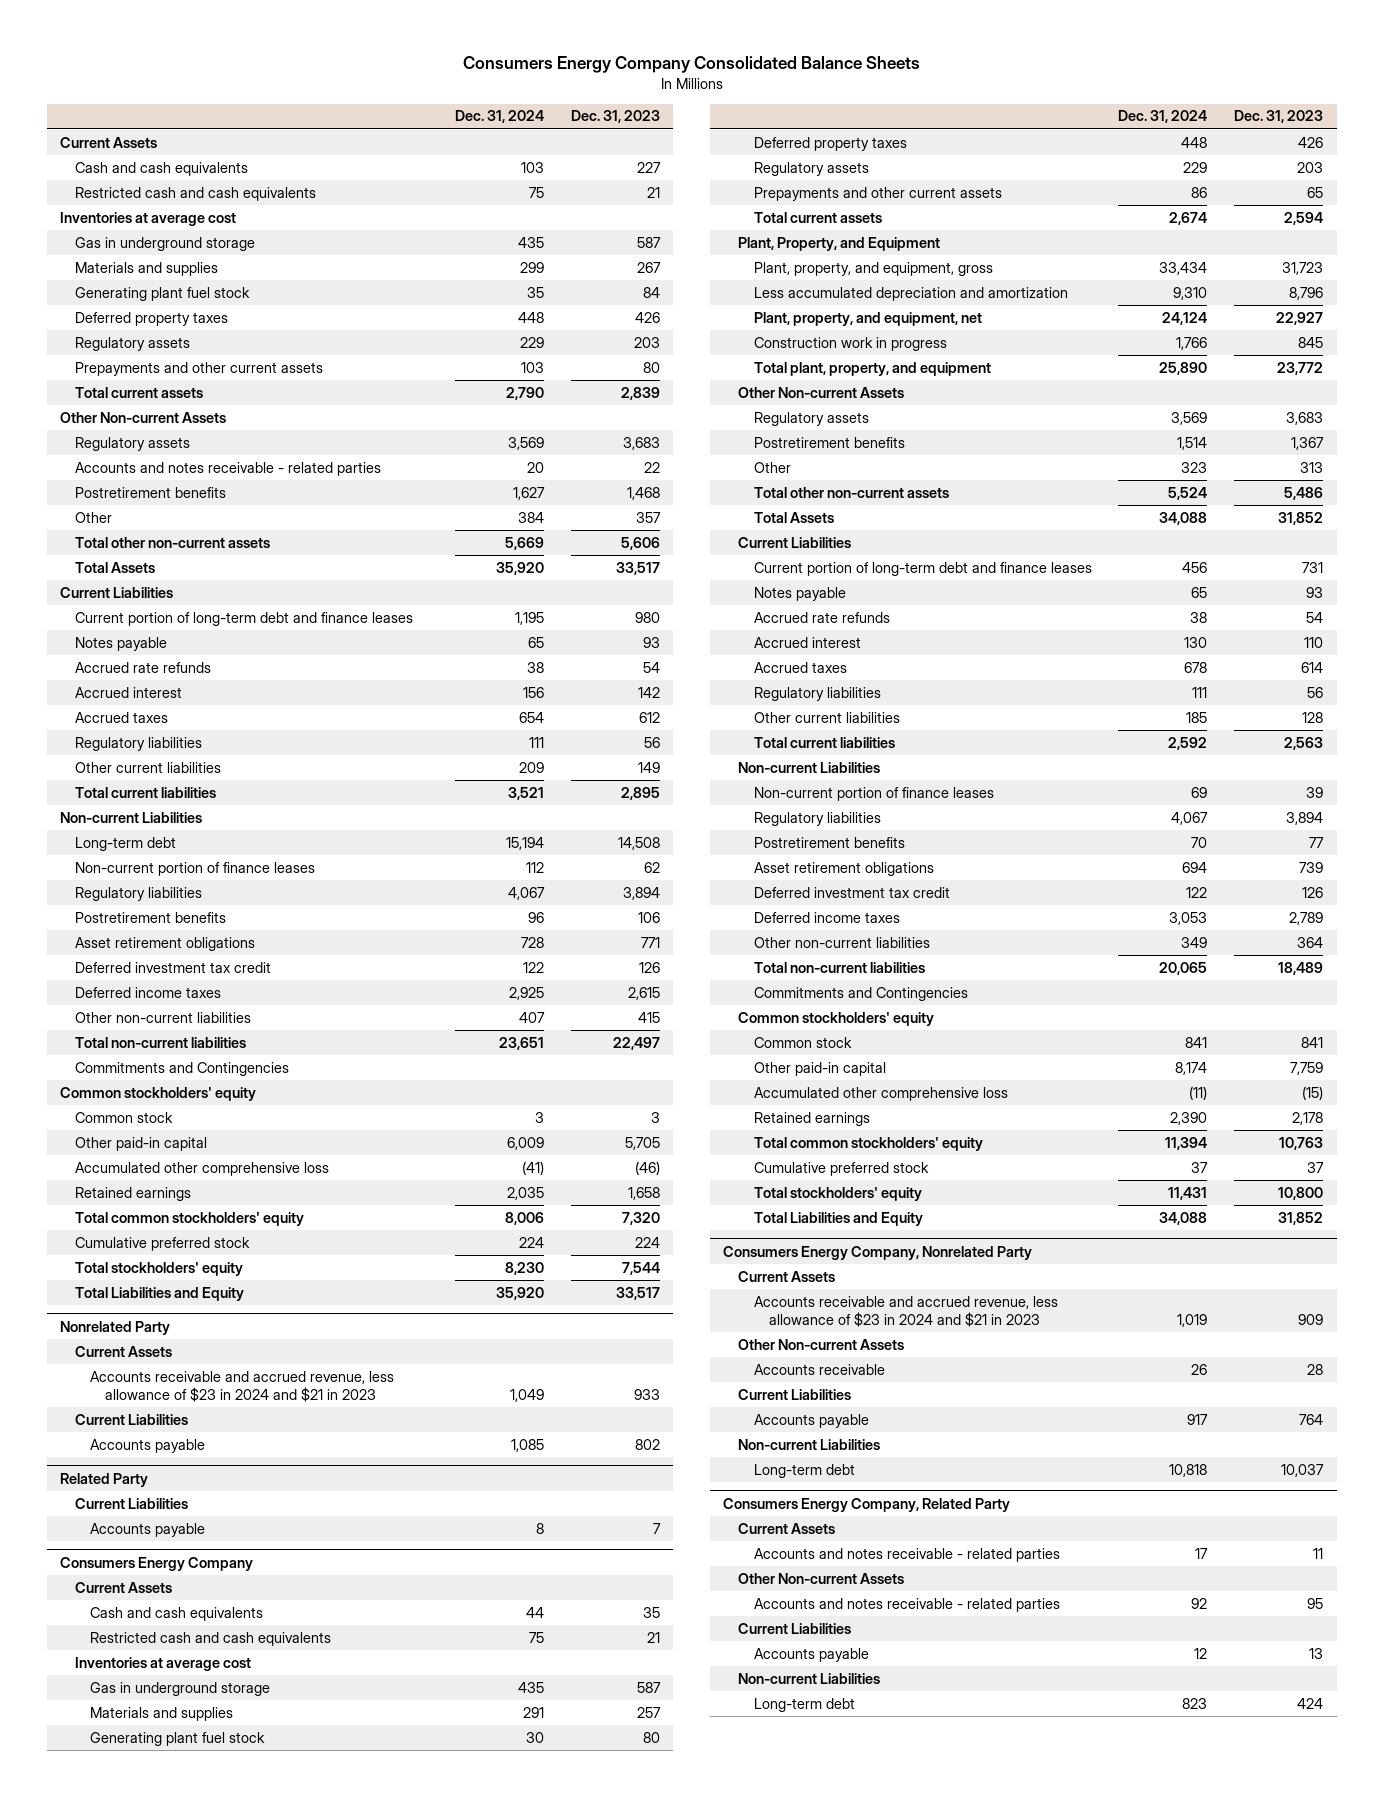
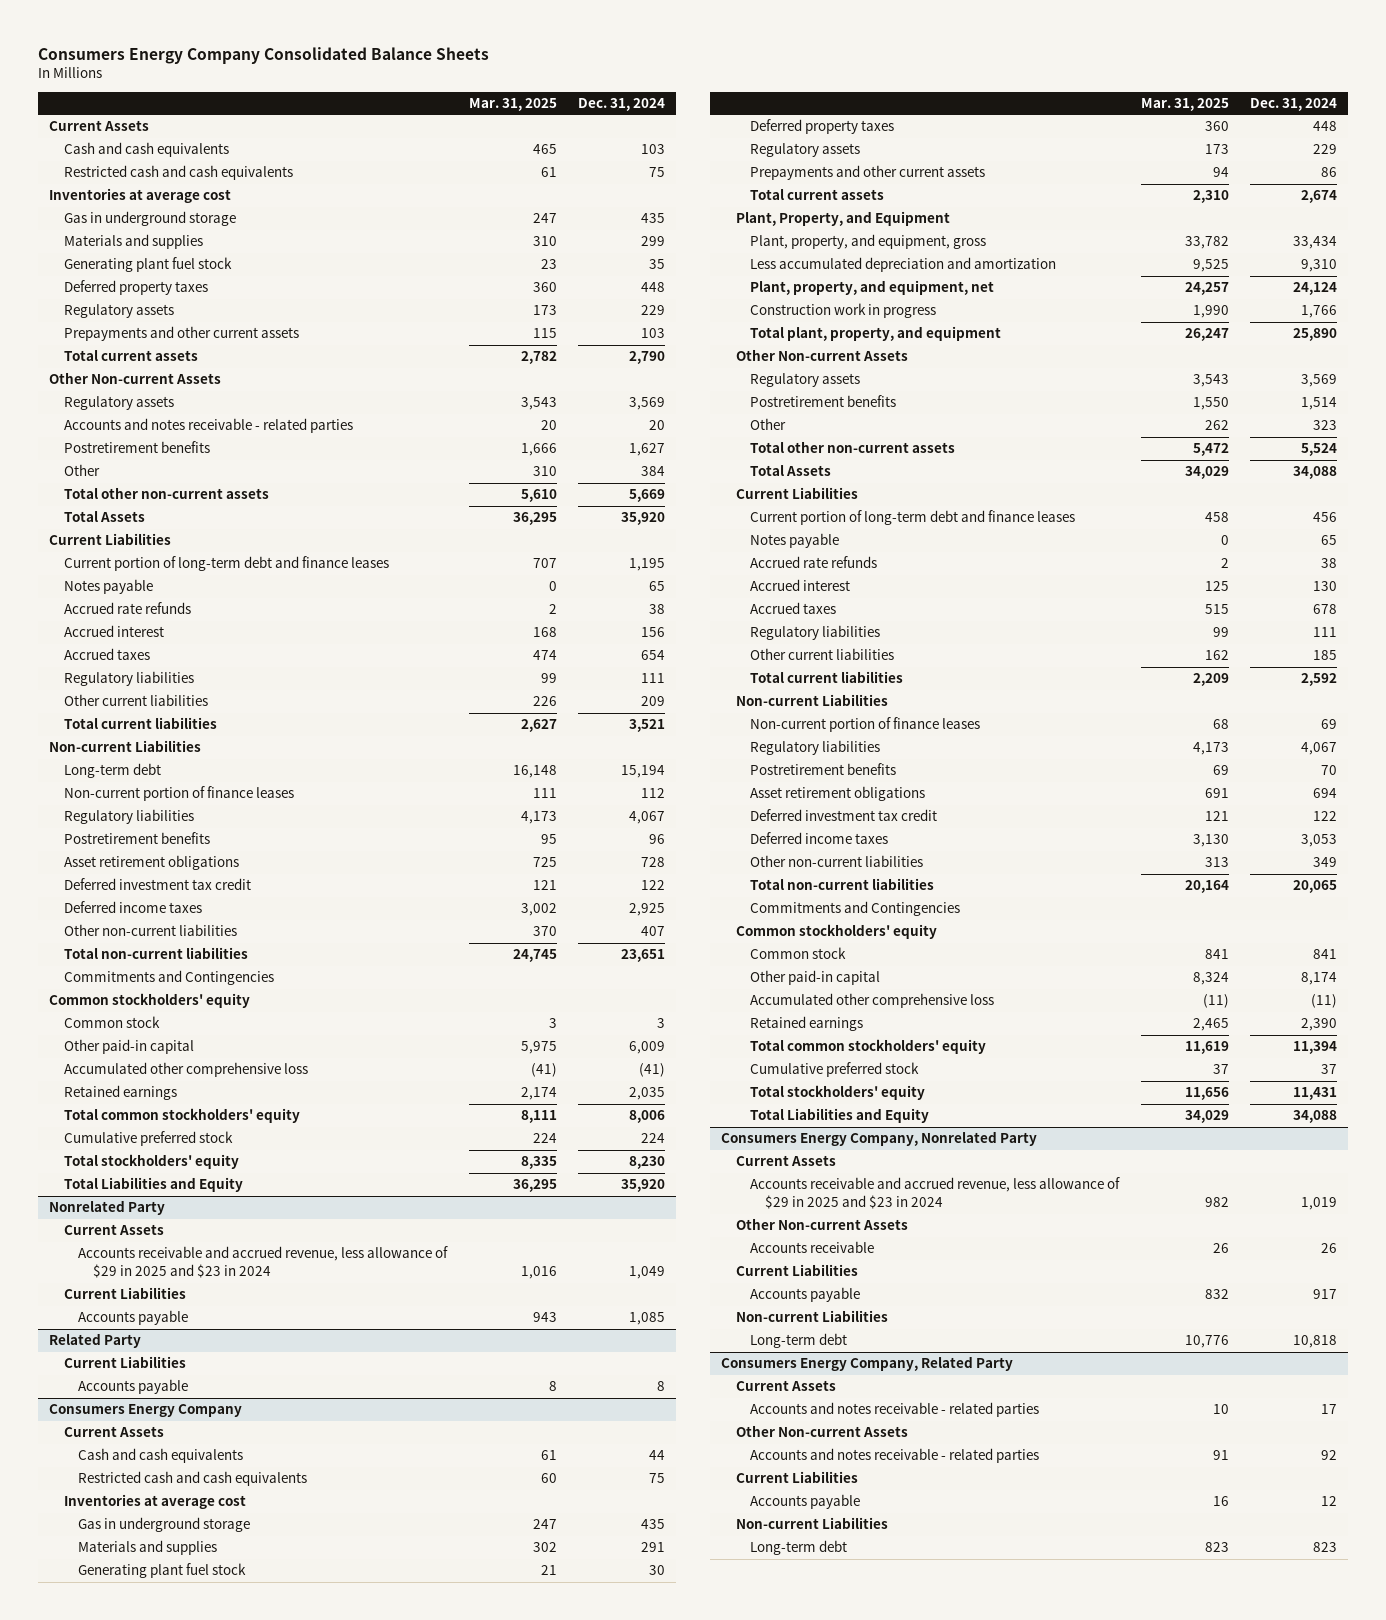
- | Dec. 31, 2024 | Dec. 31, 2023
+ | Mar. 31, 2025 | Dec. 31, 2024
@ Nonrelated Party
- Accounts receivable and accrued revenue, less allowance of $23 in 2024 and $21 in 2023 | 1,049 | 933
+ Accounts receivable and accrued revenue, less allowance of $29 in 2025 and $23 in 2024 | 1,016 | 1,049
@ Consumers Energy Company, Nonrelated Party
- Accounts receivable and accrued revenue, less allowance of $23 in 2024 and $21 in 2023 | 1,019 | 909
+ Accounts receivable and accrued revenue, less allowance of $29 in 2025 and $23 in 2024 | 982 | 1,019

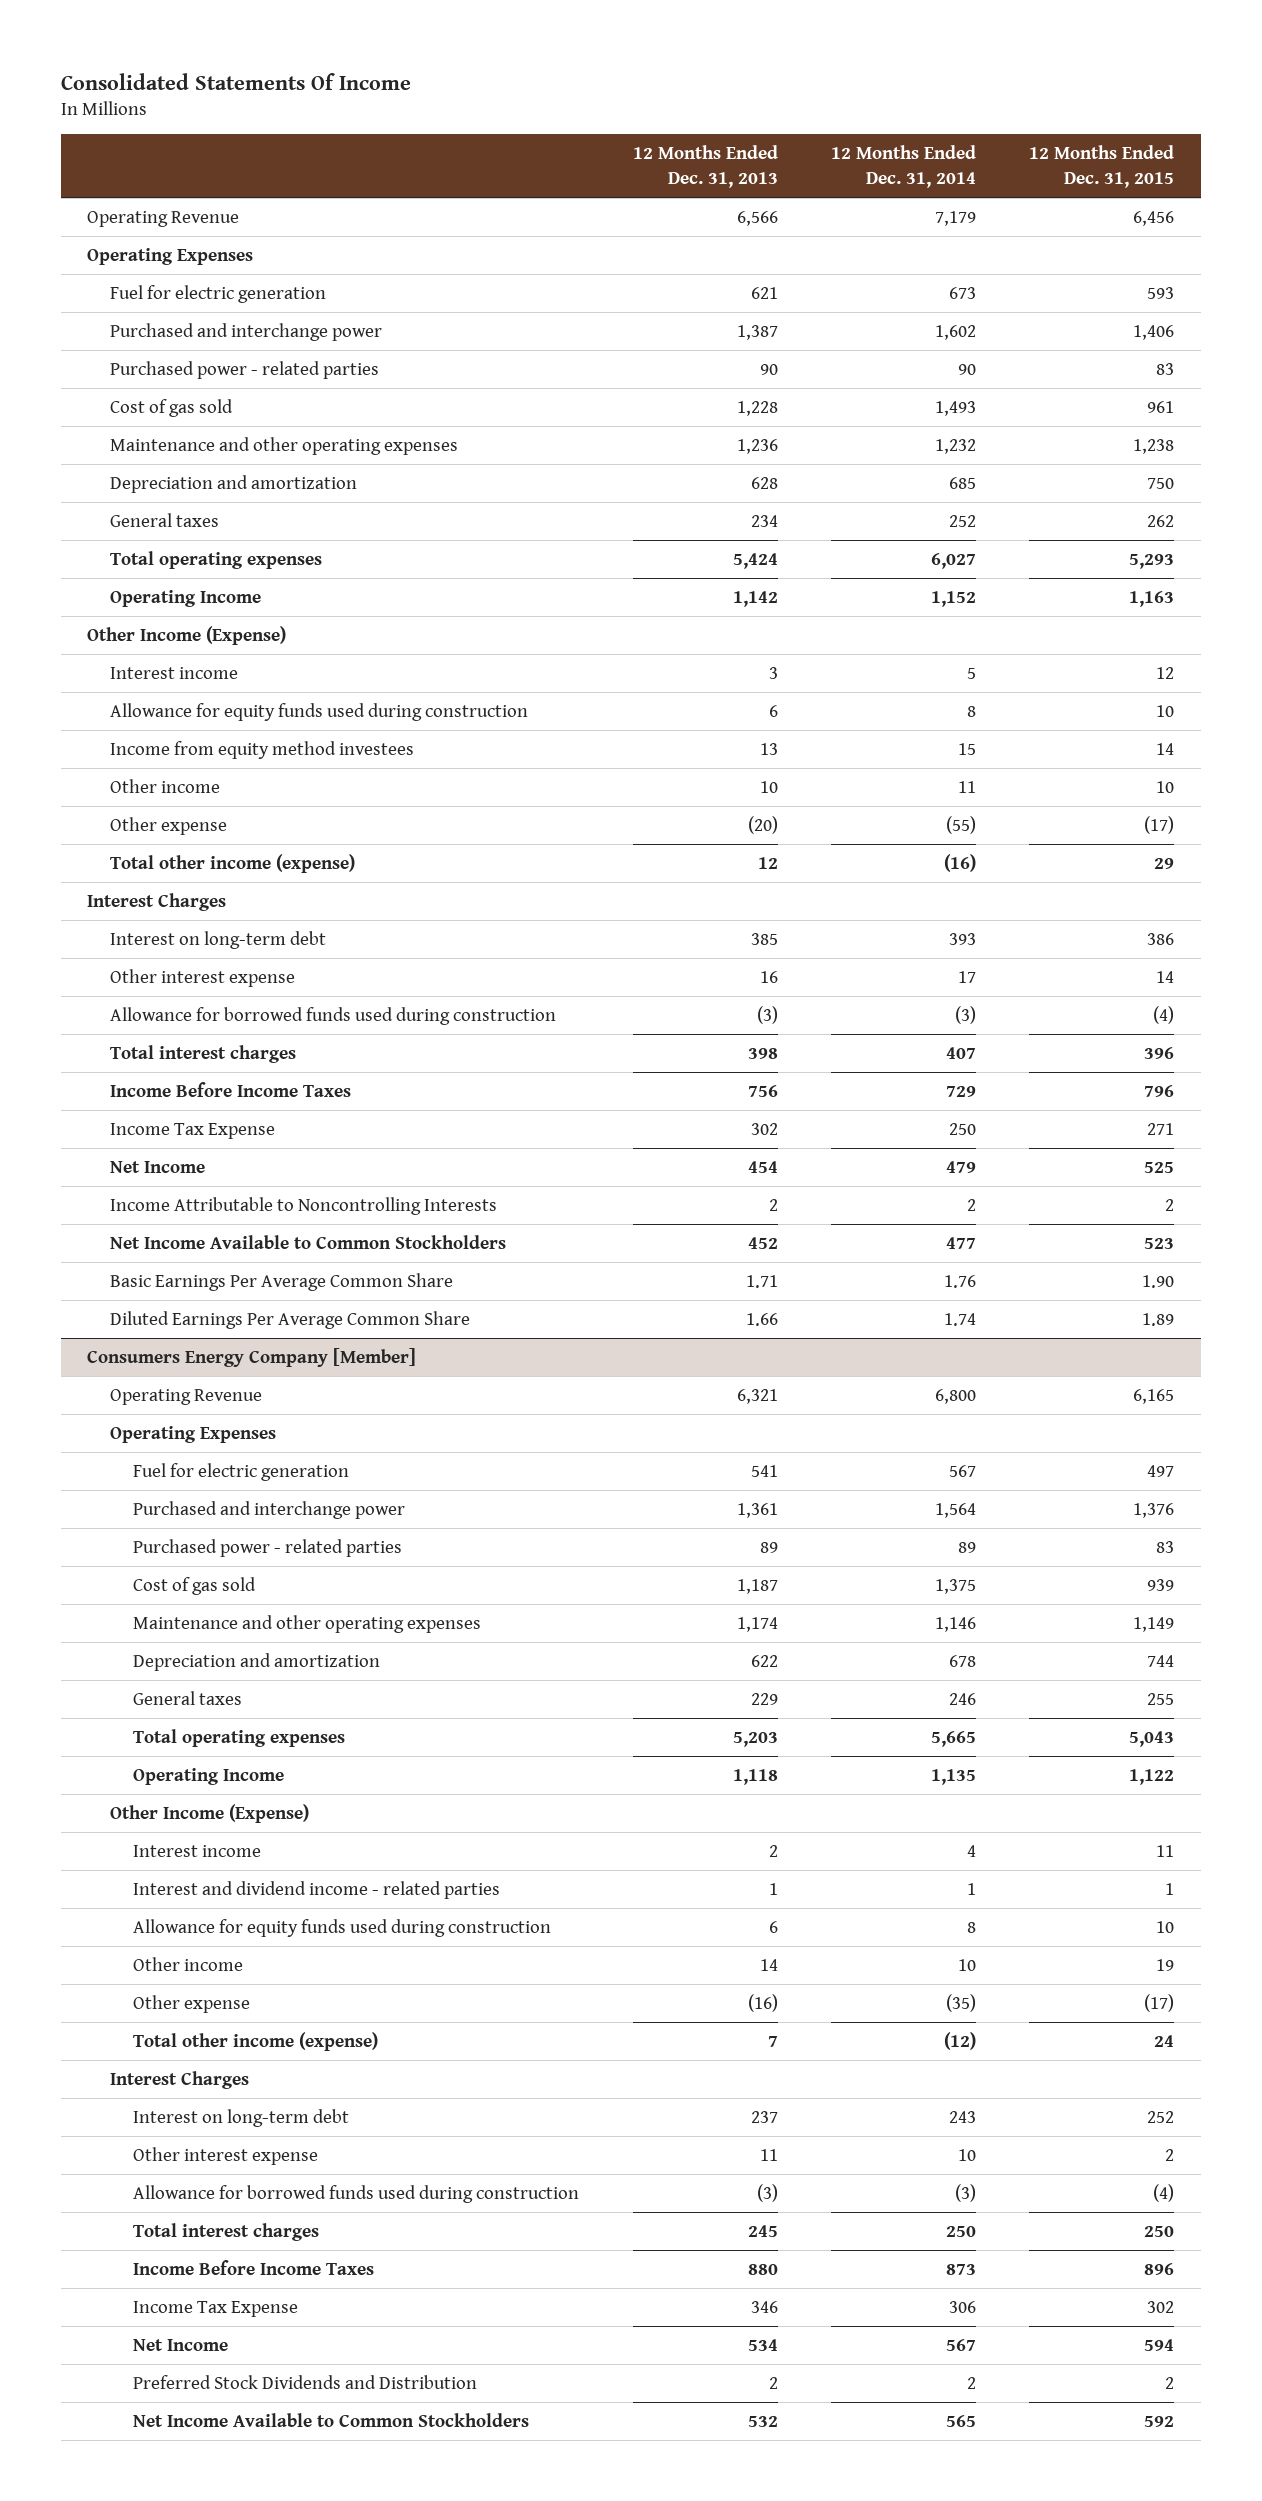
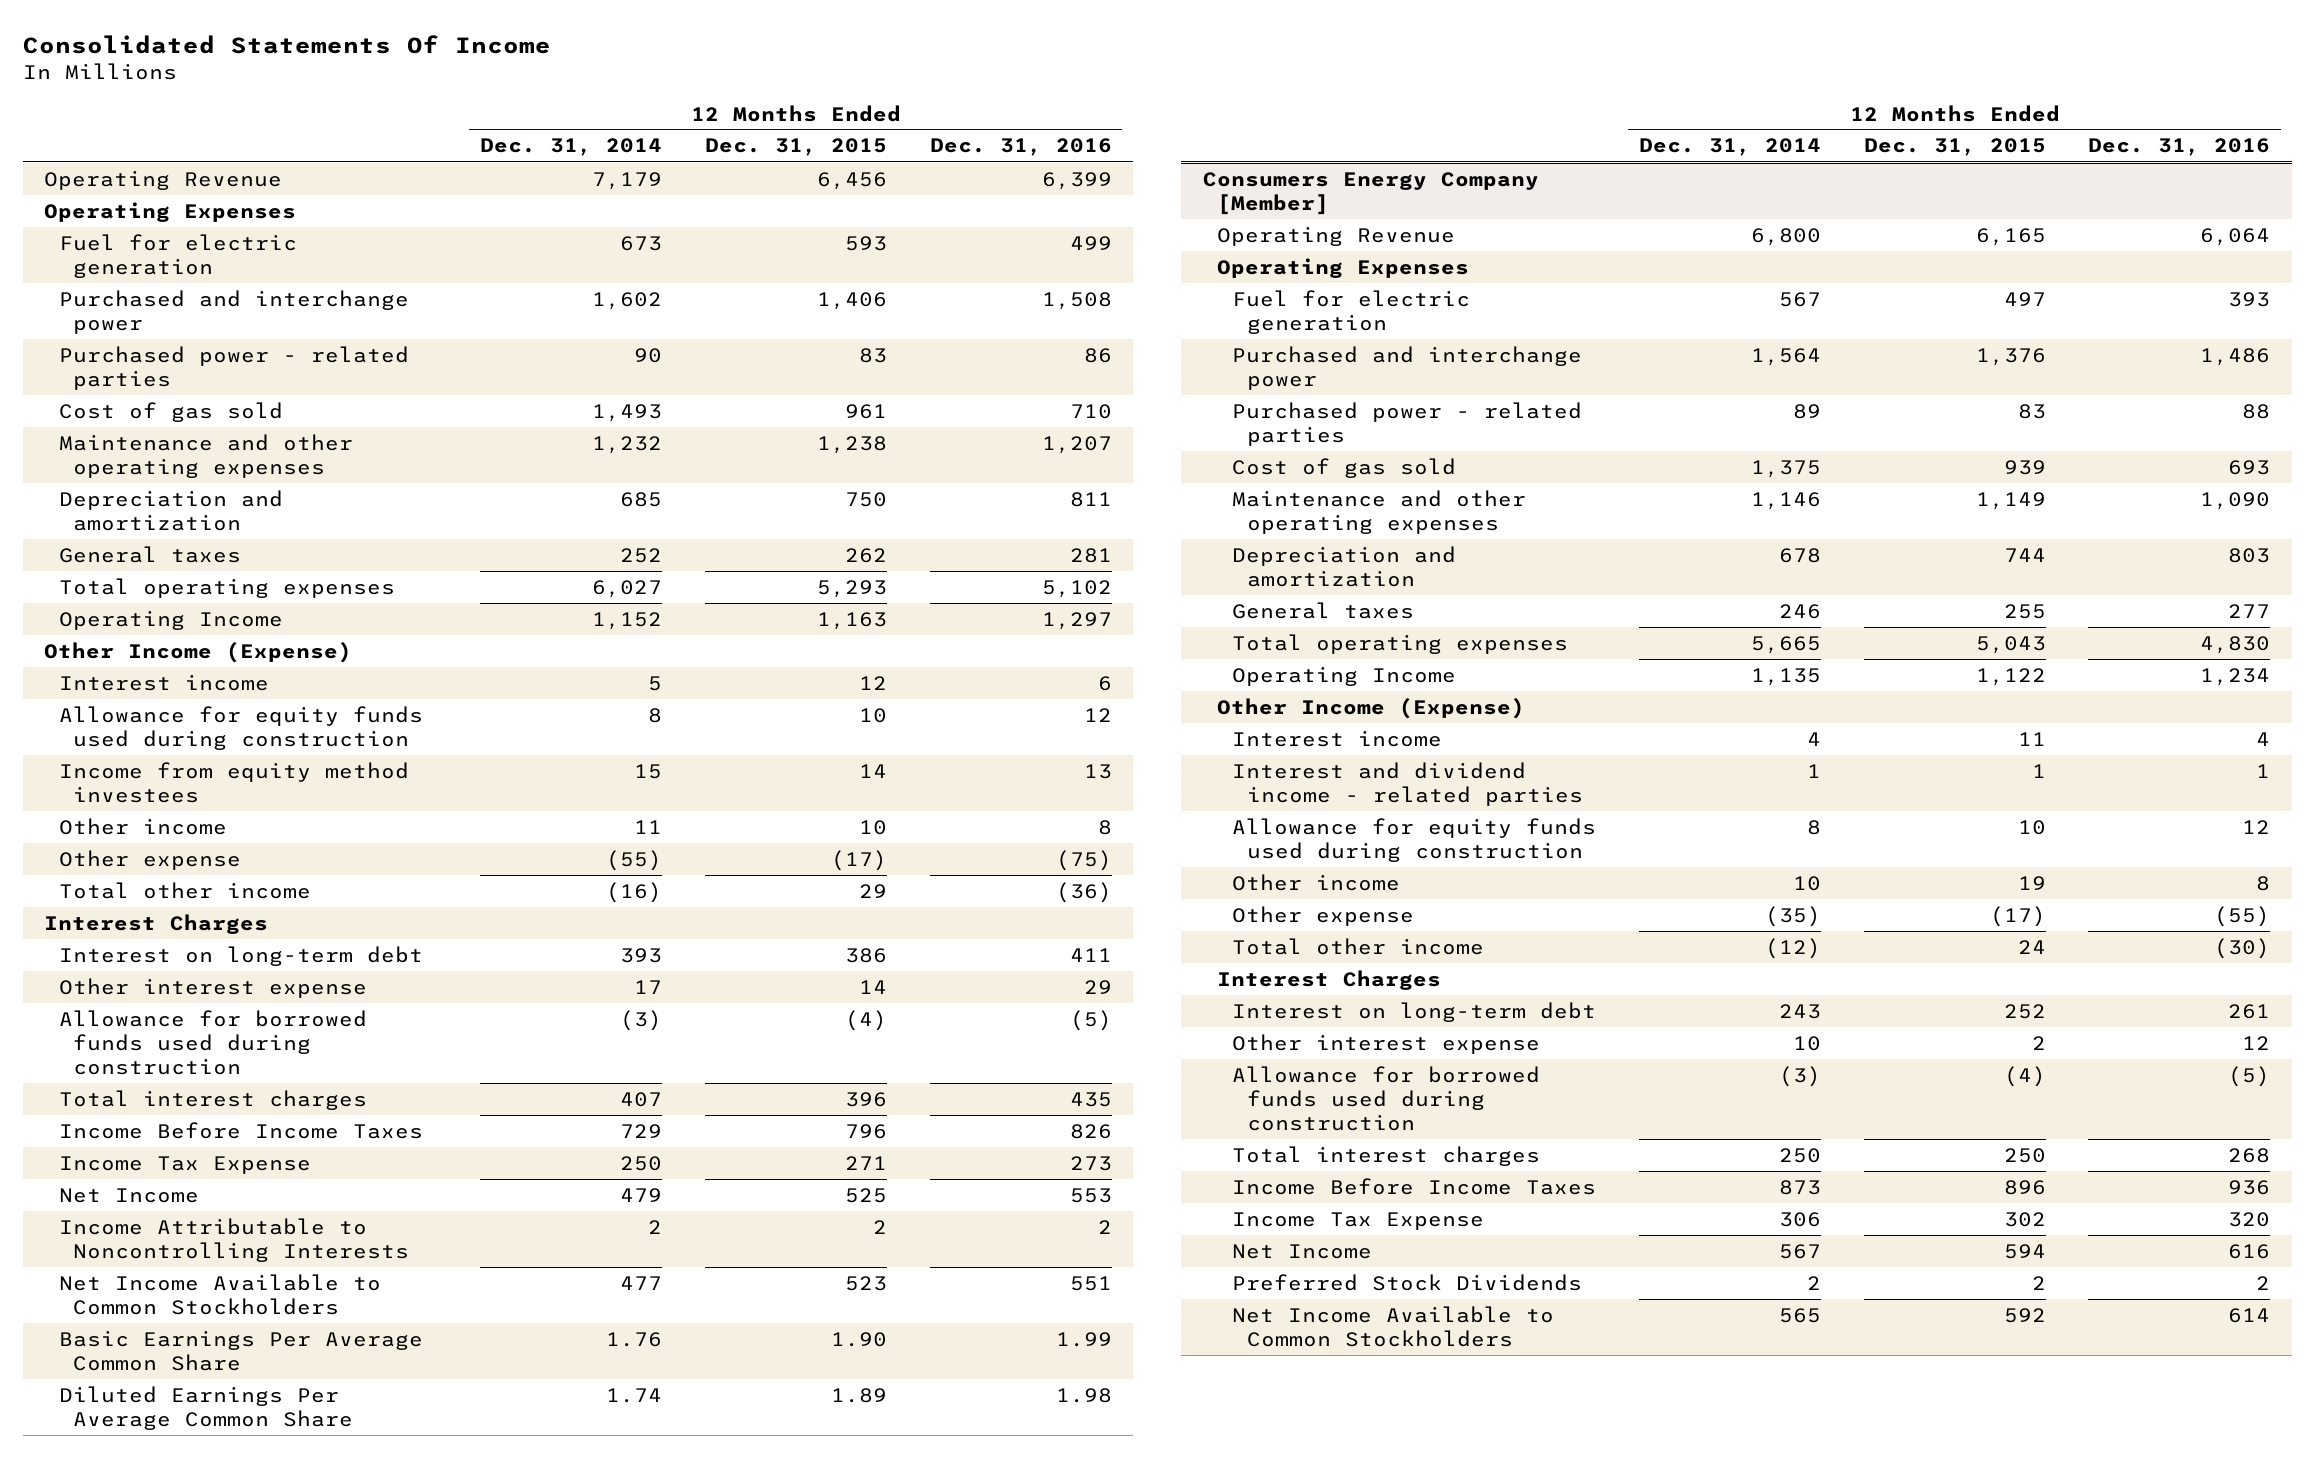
- | 12 Months Ended Dec. 31, 2013 | 12 Months Ended Dec. 31, 2014 | 12 Months Ended Dec. 31, 2015
+ | 12 Months Ended Dec. 31, 2014 | 12 Months Ended Dec. 31, 2015 | 12 Months Ended Dec. 31, 2016
- Total other income (expense) | 12 | (16) | 29
+ Total other income | (16) | 29 | (36)
@ Consumers Energy Company [Member]
- Total other income (expense) | 7 | (12) | 24
+ Total other income | (12) | 24 | (30)
- Preferred Stock Dividends and Distribution | 2 | 2 | 2
+ Preferred Stock Dividends | 2 | 2 | 2

